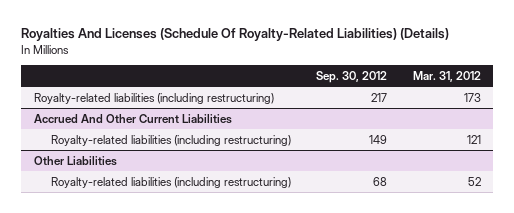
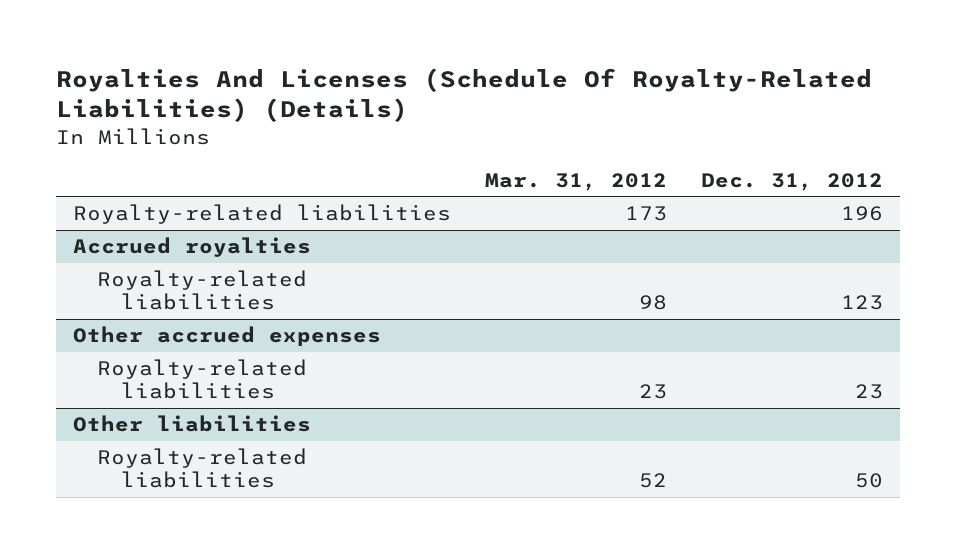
- | Sep. 30, 2012 | Mar. 31, 2012
+ | Mar. 31, 2012 | Dec. 31, 2012
- Royalty-related liabilities (including restructuring) | 217 | 173
- Accrued And Other Current Liabilities
- Royalty-related liabilities (including restructuring) | 149 | 121
- Other Liabilities
- Royalty-related liabilities (including restructuring) | 68 | 52
+ Royalty-related liabilities | 173 | 196
+ Accrued royalties
+ Royalty-related liabilities | 98 | 123
+ Other accrued expenses
+ Royalty-related liabilities | 23 | 23
+ Other liabilities
+ Royalty-related liabilities | 52 | 50

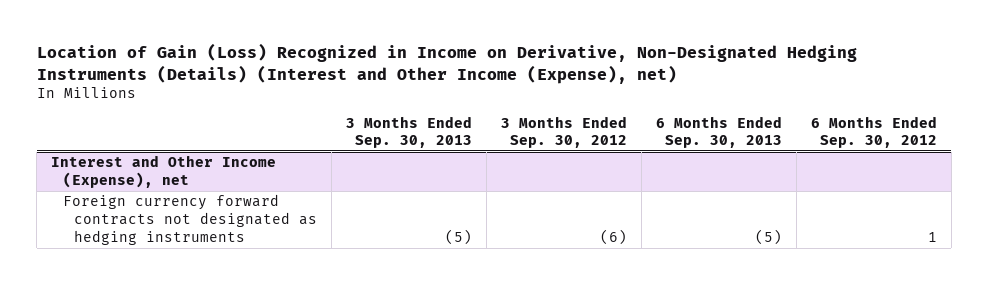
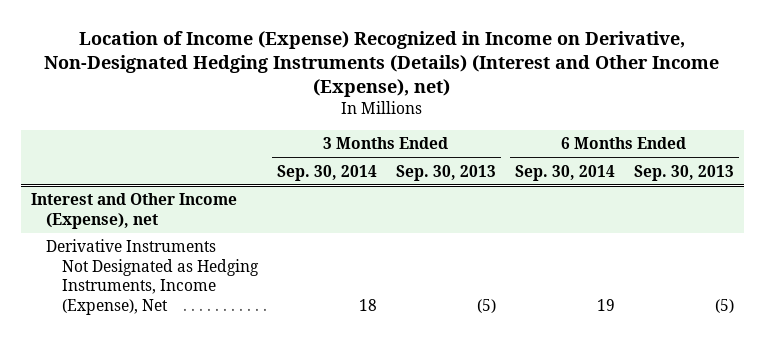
- Location of Gain (Loss) Recognized in Income on Derivative, Non-Designated Hedging Instruments (Details) (Interest and Other Income (Expense), net)
+ Location of Income (Expense) Recognized in Income on Derivative, Non-Designated Hedging Instruments (Details) (Interest and Other Income (Expense), net)
- | 3 Months Ended Sep. 30, 2013 | 3 Months Ended Sep. 30, 2012 | 6 Months Ended Sep. 30, 2013 | 6 Months Ended Sep. 30, 2012
+ | 3 Months Ended Sep. 30, 2014 | 3 Months Ended Sep. 30, 2013 | 6 Months Ended Sep. 30, 2014 | 6 Months Ended Sep. 30, 2013
@ Interest and Other Income (Expense), net
- Foreign currency forward contracts not designated as hedging instruments | (5) | (6) | (5) | 1
+ Derivative Instruments Not Designated as Hedging Instruments, Income (Expense), Net | 18 | (5) | 19 | (5)

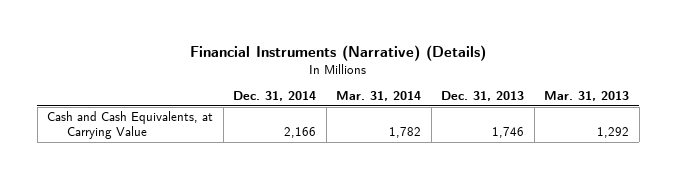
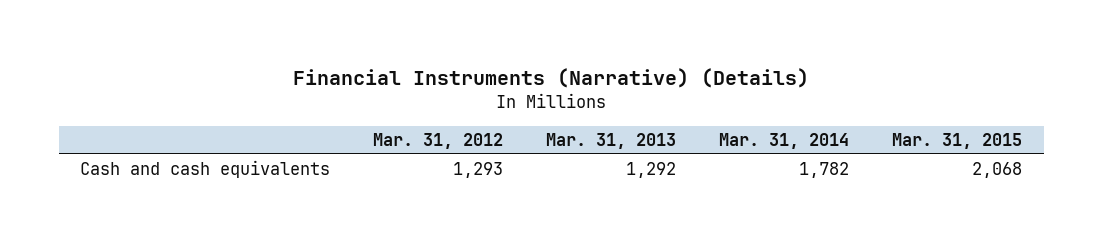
- | Dec. 31, 2014 | Mar. 31, 2014 | Dec. 31, 2013 | Mar. 31, 2013
+ | Mar. 31, 2012 | Mar. 31, 2013 | Mar. 31, 2014 | Mar. 31, 2015
- Cash and Cash Equivalents, at Carrying Value | 2,166 | 1,782 | 1,746 | 1,292
+ Cash and cash equivalents | 1,293 | 1,292 | 1,782 | 2,068

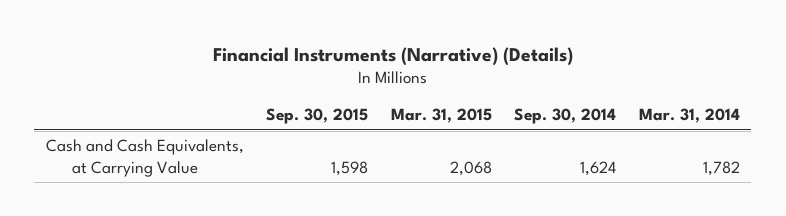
- | Mar. 31, 2012 | Mar. 31, 2013 | Mar. 31, 2014 | Mar. 31, 2015
+ | Sep. 30, 2015 | Mar. 31, 2015 | Sep. 30, 2014 | Mar. 31, 2014
- Cash and cash equivalents | 1,293 | 1,292 | 1,782 | 2,068
+ Cash and Cash Equivalents, at Carrying Value | 1,598 | 2,068 | 1,624 | 1,782

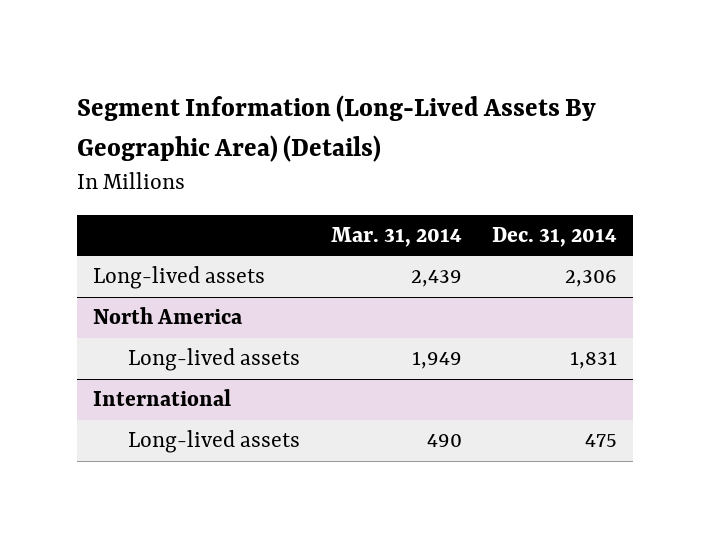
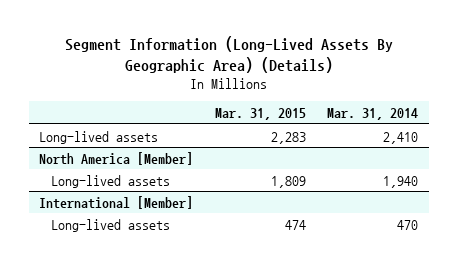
- | Mar. 31, 2014 | Dec. 31, 2014
+ | Mar. 31, 2015 | Mar. 31, 2014
- Long-lived assets | 2,439 | 2,306
- North America
- Long-lived assets | 1,949 | 1,831
- International
- Long-lived assets | 490 | 475
+ Long-lived assets | 2,283 | 2,410
+ North America [Member]
+ Long-lived assets | 1,809 | 1,940
+ International [Member]
+ Long-lived assets | 474 | 470

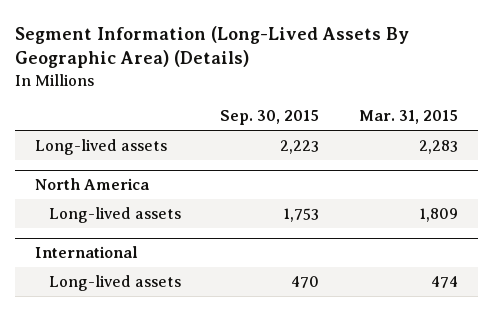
- | Mar. 31, 2015 | Mar. 31, 2014
+ | Sep. 30, 2015 | Mar. 31, 2015
- North America [Member]
+ North America
- International [Member]
+ International

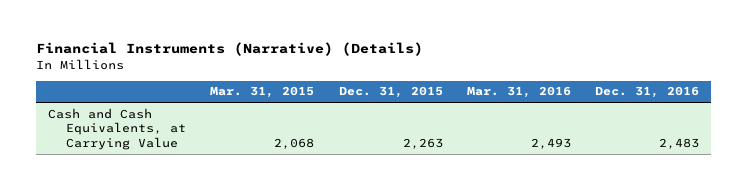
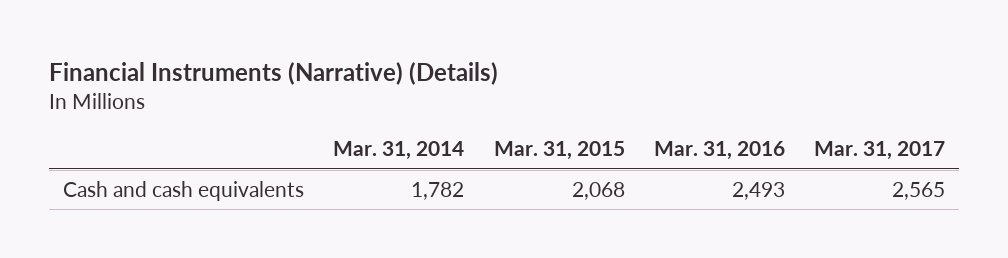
- | Mar. 31, 2015 | Dec. 31, 2015 | Mar. 31, 2016 | Dec. 31, 2016
+ | Mar. 31, 2014 | Mar. 31, 2015 | Mar. 31, 2016 | Mar. 31, 2017
- Cash and Cash Equivalents, at Carrying Value | 2,068 | 2,263 | 2,493 | 2,483
+ Cash and cash equivalents | 1,782 | 2,068 | 2,493 | 2,565

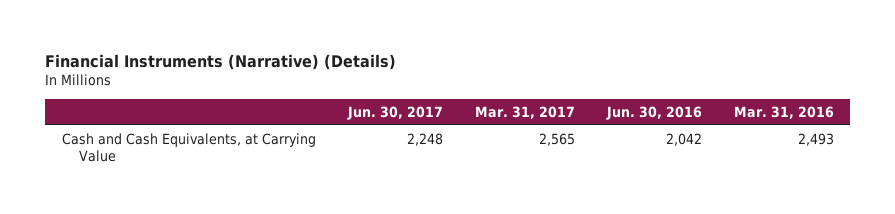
- | Mar. 31, 2014 | Mar. 31, 2015 | Mar. 31, 2016 | Mar. 31, 2017
+ | Jun. 30, 2017 | Mar. 31, 2017 | Jun. 30, 2016 | Mar. 31, 2016
- Cash and cash equivalents | 1,782 | 2,068 | 2,493 | 2,565
+ Cash and Cash Equivalents, at Carrying Value | 2,248 | 2,565 | 2,042 | 2,493

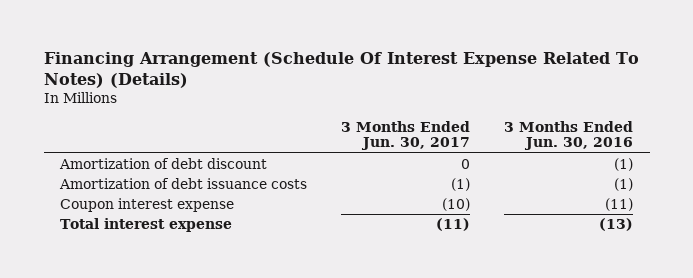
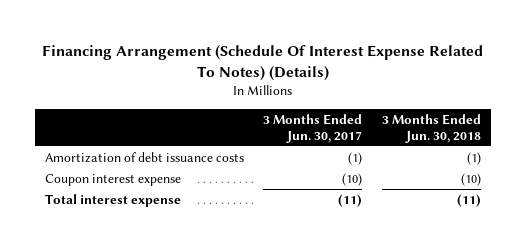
- | 3 Months Ended Jun. 30, 2017 | 3 Months Ended Jun. 30, 2016
+ | 3 Months Ended Jun. 30, 2017 | 3 Months Ended Jun. 30, 2018
- Amortization of debt discount | 0 | (1)

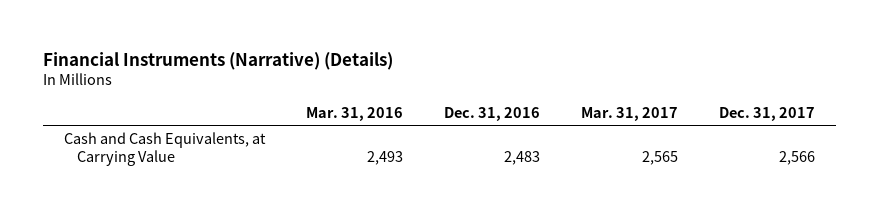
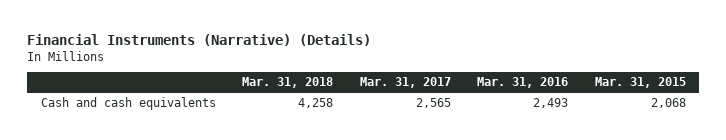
- | Mar. 31, 2016 | Dec. 31, 2016 | Mar. 31, 2017 | Dec. 31, 2017
+ | Mar. 31, 2018 | Mar. 31, 2017 | Mar. 31, 2016 | Mar. 31, 2015
- Cash and Cash Equivalents, at Carrying Value | 2,493 | 2,483 | 2,565 | 2,566
+ Cash and cash equivalents | 4,258 | 2,565 | 2,493 | 2,068

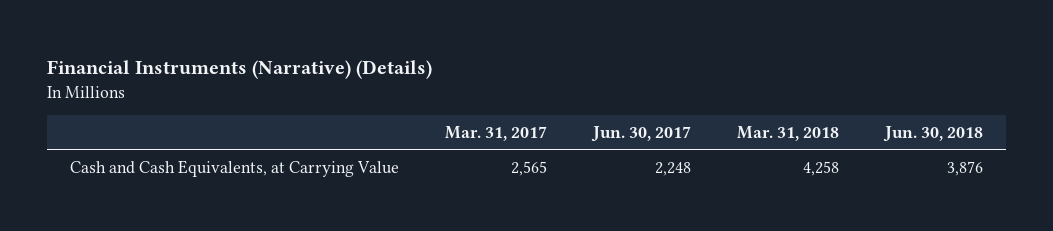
- | Mar. 31, 2018 | Mar. 31, 2017 | Mar. 31, 2016 | Mar. 31, 2015
+ | Mar. 31, 2017 | Jun. 30, 2017 | Mar. 31, 2018 | Jun. 30, 2018
- Cash and cash equivalents | 4,258 | 2,565 | 2,493 | 2,068
+ Cash and Cash Equivalents, at Carrying Value | 2,565 | 2,248 | 4,258 | 3,876

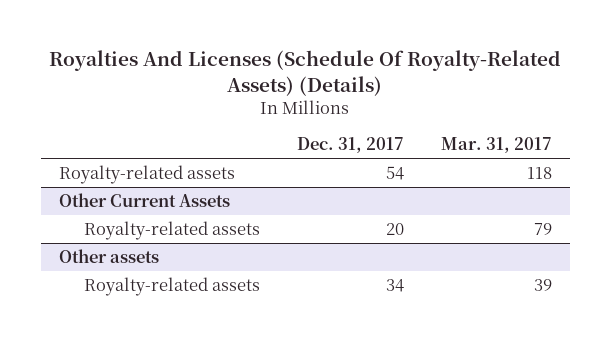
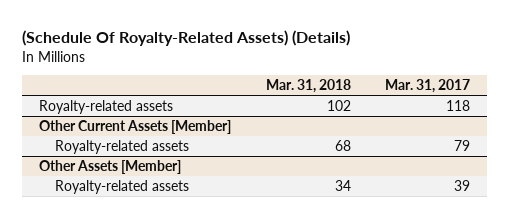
- Royalties And Licenses (Schedule Of Royalty-Related Assets) (Details)
+ (Schedule Of Royalty-Related Assets) (Details)
- | Dec. 31, 2017 | Mar. 31, 2017
+ | Mar. 31, 2018 | Mar. 31, 2017
- Other Current Assets
+ Other Current Assets [Member]
- Other assets
+ Other Assets [Member]

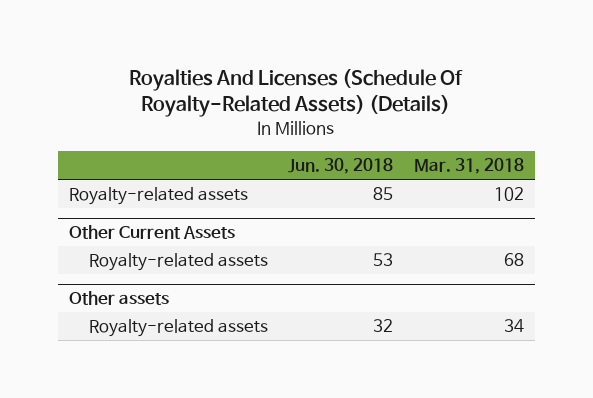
- (Schedule Of Royalty-Related Assets) (Details)
+ Royalties And Licenses (Schedule Of Royalty-Related Assets) (Details)
- | Mar. 31, 2018 | Mar. 31, 2017
+ | Jun. 30, 2018 | Mar. 31, 2018
- Other Current Assets [Member]
+ Other Current Assets
- Other Assets [Member]
+ Other assets

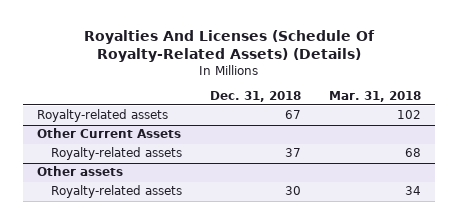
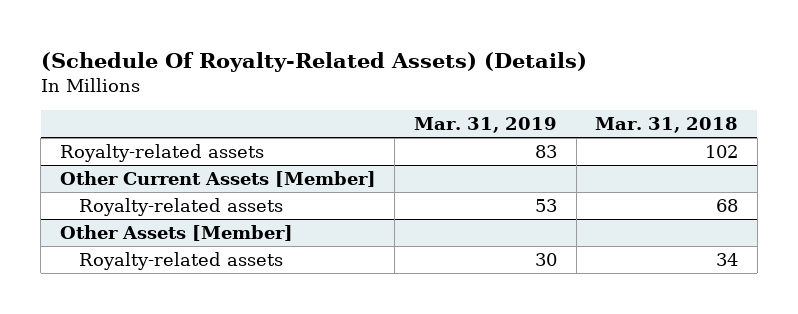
- Royalties And Licenses (Schedule Of Royalty-Related Assets) (Details)
+ (Schedule Of Royalty-Related Assets) (Details)
- | Dec. 31, 2018 | Mar. 31, 2018
+ | Mar. 31, 2019 | Mar. 31, 2018
- Other Current Assets
+ Other Current Assets [Member]
- Other assets
+ Other Assets [Member]

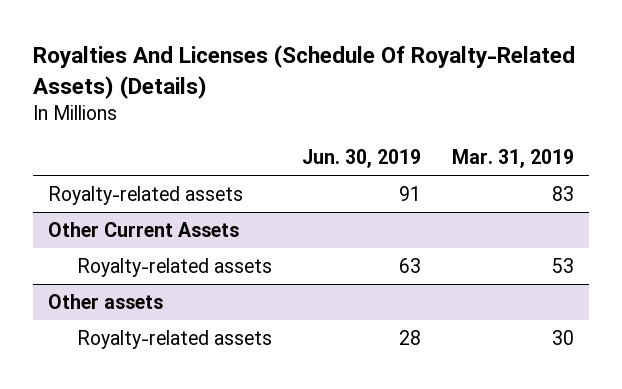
- (Schedule Of Royalty-Related Assets) (Details)
+ Royalties And Licenses (Schedule Of Royalty-Related Assets) (Details)
- | Mar. 31, 2019 | Mar. 31, 2018
+ | Jun. 30, 2019 | Mar. 31, 2019
- Other Current Assets [Member]
+ Other Current Assets
- Other Assets [Member]
+ Other assets

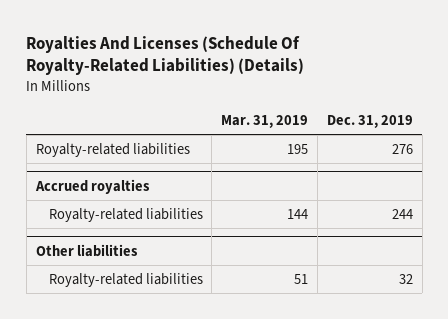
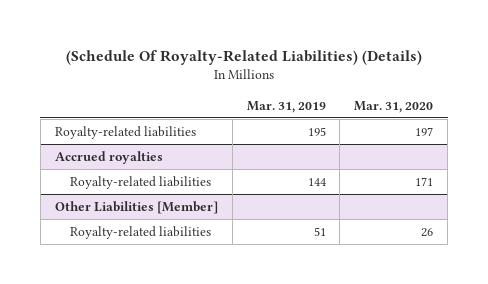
- Royalties And Licenses (Schedule Of Royalty-Related Liabilities) (Details)
+ (Schedule Of Royalty-Related Liabilities) (Details)
- | Mar. 31, 2019 | Dec. 31, 2019
+ | Mar. 31, 2019 | Mar. 31, 2020
- Other liabilities
+ Other Liabilities [Member]

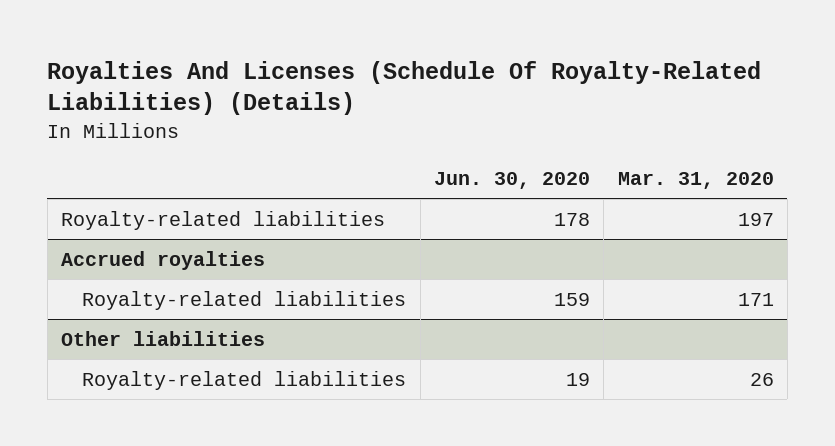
- (Schedule Of Royalty-Related Liabilities) (Details)
+ Royalties And Licenses (Schedule Of Royalty-Related Liabilities) (Details)
- | Mar. 31, 2019 | Mar. 31, 2020
+ | Jun. 30, 2020 | Mar. 31, 2020
- Other Liabilities [Member]
+ Other liabilities

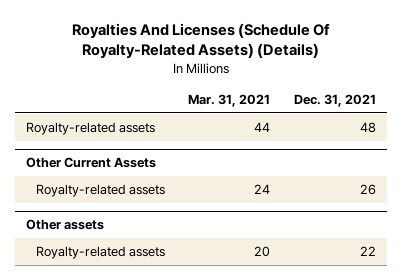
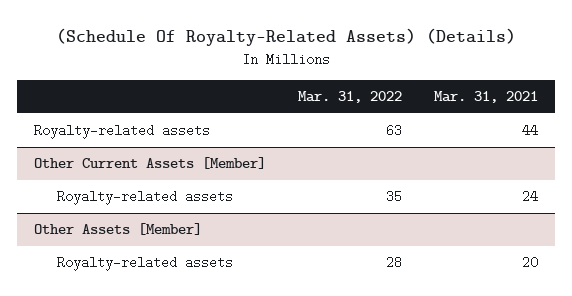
- Royalties And Licenses (Schedule Of Royalty-Related Assets) (Details)
+ (Schedule Of Royalty-Related Assets) (Details)
- | Mar. 31, 2021 | Dec. 31, 2021
+ | Mar. 31, 2022 | Mar. 31, 2021
- Other Current Assets
+ Other Current Assets [Member]
- Other assets
+ Other Assets [Member]

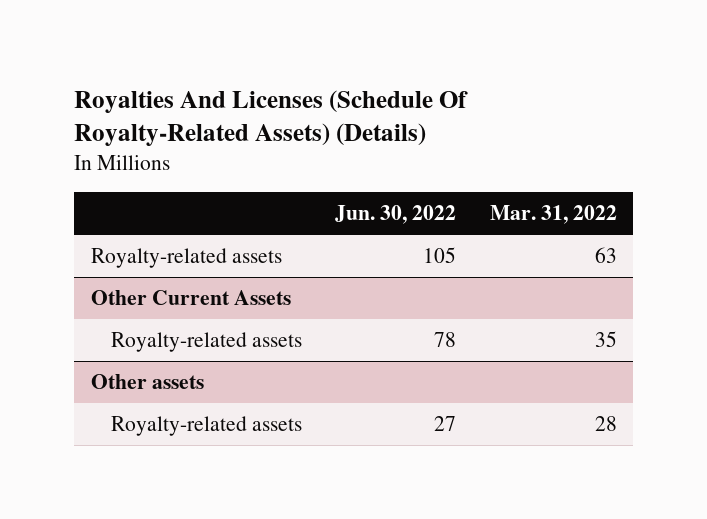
- (Schedule Of Royalty-Related Assets) (Details)
+ Royalties And Licenses (Schedule Of Royalty-Related Assets) (Details)
- | Mar. 31, 2022 | Mar. 31, 2021
+ | Jun. 30, 2022 | Mar. 31, 2022
- Other Current Assets [Member]
+ Other Current Assets
- Other Assets [Member]
+ Other assets

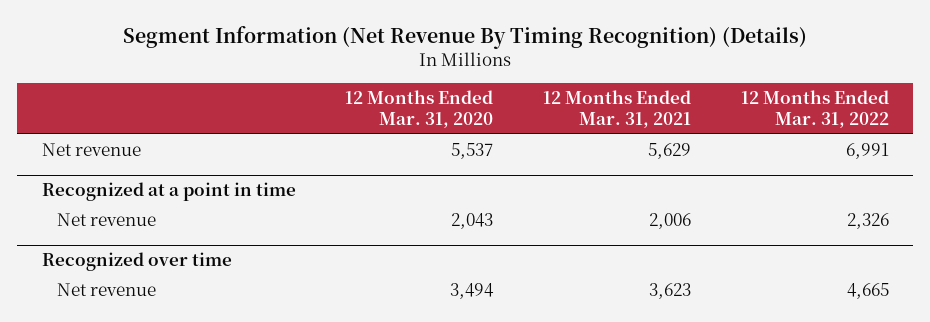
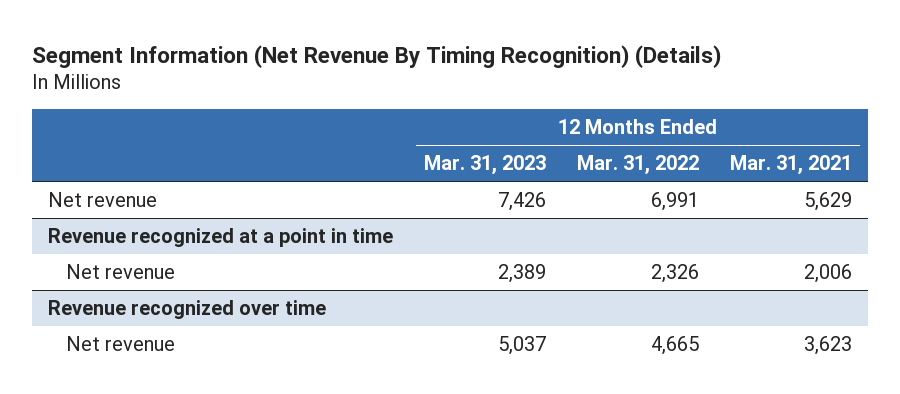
- | 12 Months Ended Mar. 31, 2020 | 12 Months Ended Mar. 31, 2021 | 12 Months Ended Mar. 31, 2022
+ | 12 Months Ended Mar. 31, 2023 | 12 Months Ended Mar. 31, 2022 | 12 Months Ended Mar. 31, 2021
- Recognized at a point in time
+ Revenue recognized at a point in time
- Recognized over time
+ Revenue recognized over time

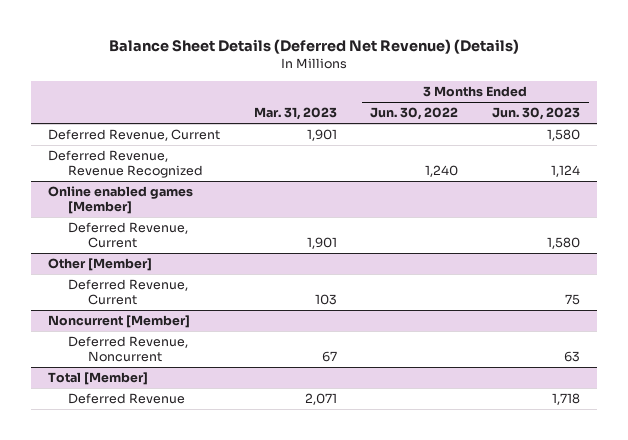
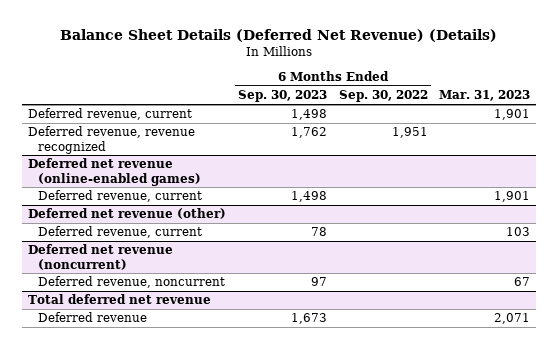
- | Mar. 31, 2023 | 3 Months Ended Jun. 30, 2022 | 3 Months Ended Jun. 30, 2023
+ | 6 Months Ended Sep. 30, 2023 | 6 Months Ended Sep. 30, 2022 | Mar. 31, 2023
- Deferred Revenue, Current | 1,901 | | 1,580
- Deferred Revenue, Revenue Recognized | | 1,240 | 1,124
- Online enabled games [Member]
- Deferred Revenue, Current | 1,901 | | 1,580
- Other [Member]
- Deferred Revenue, Current | 103 | | 75
- Noncurrent [Member]
- Deferred Revenue, Noncurrent | 67 | | 63
- Total [Member]
- Deferred Revenue | 2,071 | | 1,718
+ Deferred revenue, current | 1,498 | | 1,901
+ Deferred revenue, revenue recognized | 1,762 | 1,951 |
+ Deferred net revenue (online-enabled games)
+ Deferred revenue, current | 1,498 | | 1,901
+ Deferred net revenue (other)
+ Deferred revenue, current | 78 | | 103
+ Deferred net revenue (noncurrent)
+ Deferred revenue, noncurrent | 97 | | 67
+ Total deferred net revenue
+ Deferred revenue | 1,673 | | 2,071

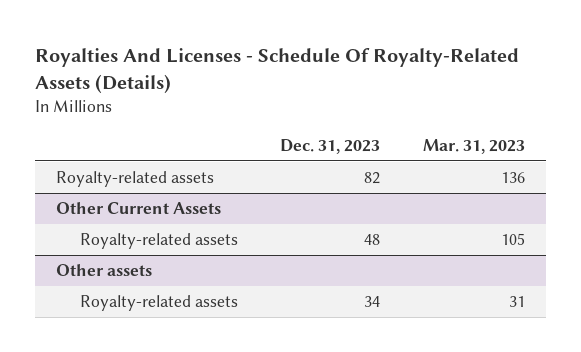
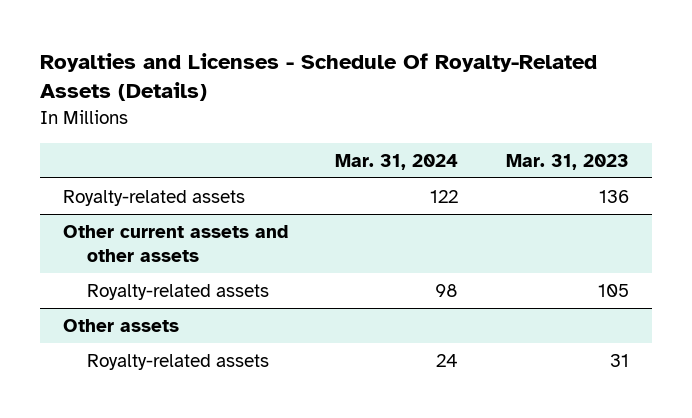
- Royalties And Licenses - Schedule Of Royalty-Related Assets (Details)
+ Royalties and Licenses - Schedule Of Royalty-Related Assets (Details)
- | Dec. 31, 2023 | Mar. 31, 2023
+ | Mar. 31, 2024 | Mar. 31, 2023
- Other Current Assets
+ Other current assets and other assets

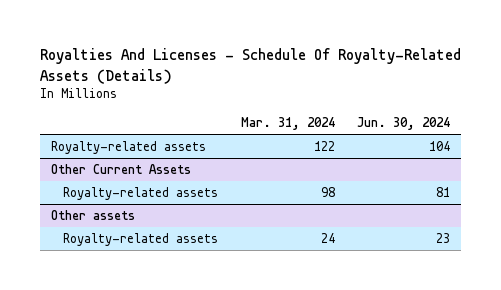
- Royalties and Licenses - Schedule Of Royalty-Related Assets (Details)
+ Royalties And Licenses - Schedule Of Royalty-Related Assets (Details)
- | Mar. 31, 2024 | Mar. 31, 2023
+ | Mar. 31, 2024 | Jun. 30, 2024
- Other current assets and other assets
+ Other Current Assets

